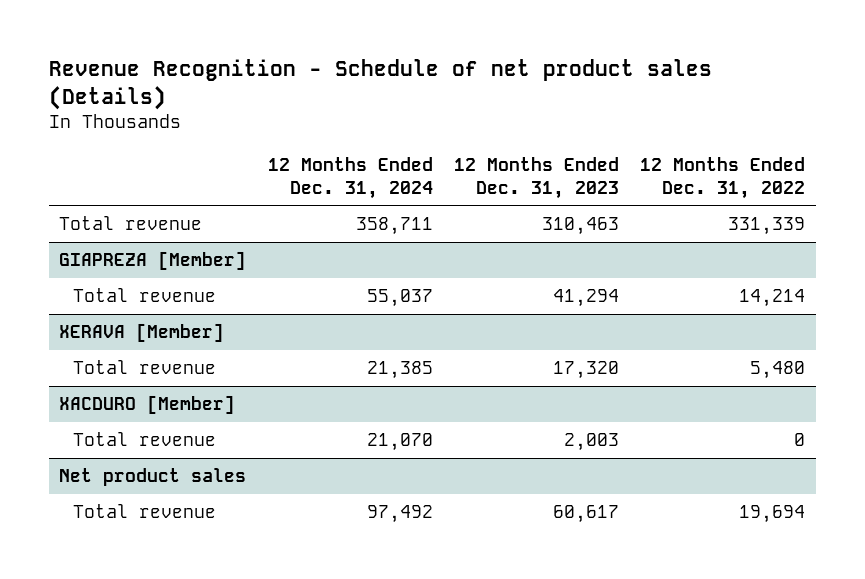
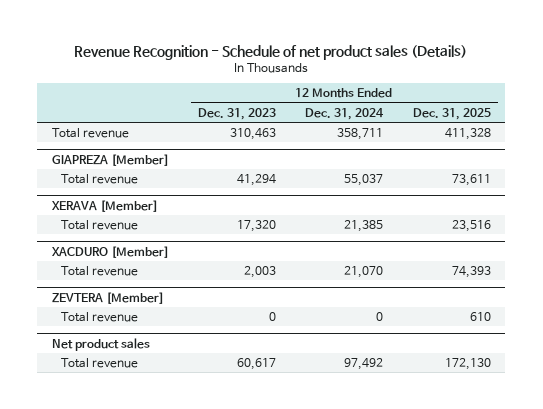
- | 12 Months Ended Dec. 31, 2024 | 12 Months Ended Dec. 31, 2023 | 12 Months Ended Dec. 31, 2022
+ | 12 Months Ended Dec. 31, 2023 | 12 Months Ended Dec. 31, 2024 | 12 Months Ended Dec. 31, 2025
+ ZEVTERA [Member]
+ Total revenue | 0 | 0 | 610

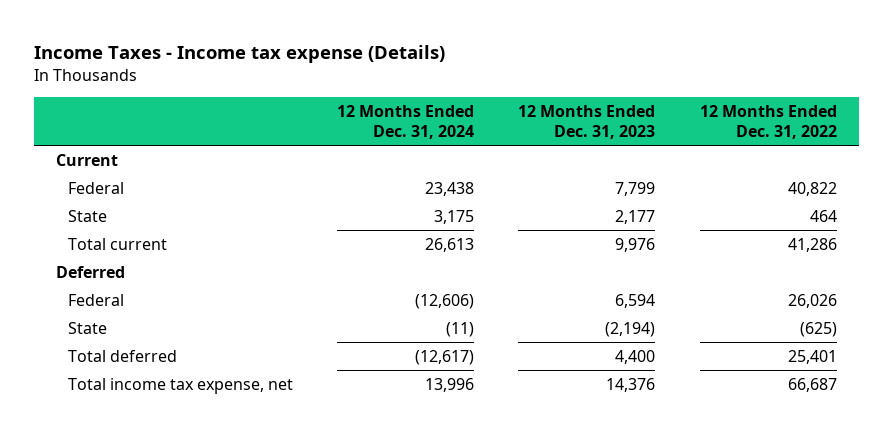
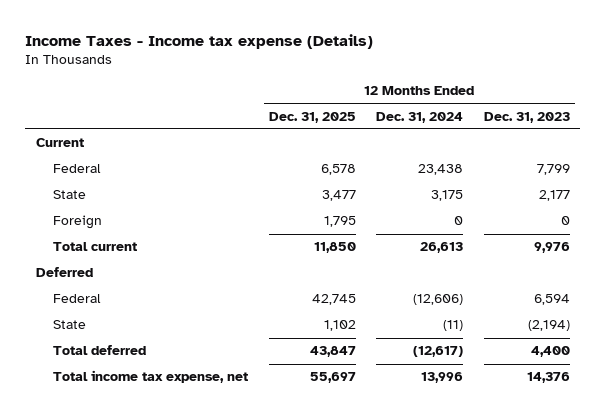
- | 12 Months Ended Dec. 31, 2024 | 12 Months Ended Dec. 31, 2023 | 12 Months Ended Dec. 31, 2022
+ | 12 Months Ended Dec. 31, 2025 | 12 Months Ended Dec. 31, 2024 | 12 Months Ended Dec. 31, 2023
+ Foreign | 1,795 | 0 | 0

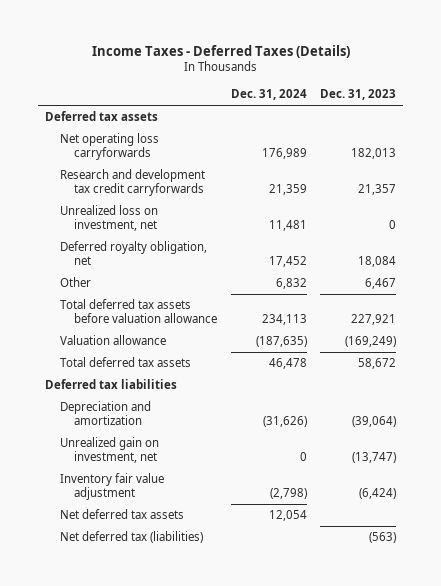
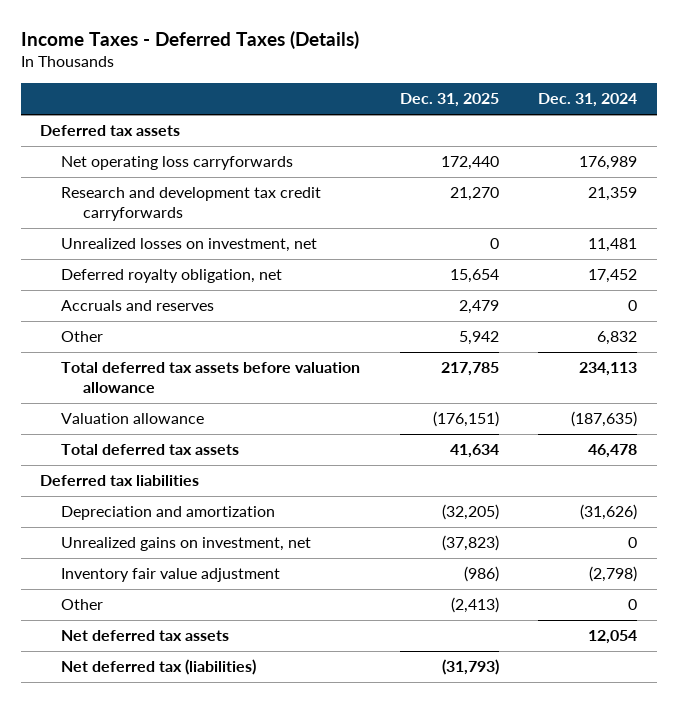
- | Dec. 31, 2024 | Dec. 31, 2023
+ | Dec. 31, 2025 | Dec. 31, 2024
- Unrealized loss on investment, net | 11,481 | 0
+ Unrealized losses on investment, net | 0 | 11,481
+ Accruals and reserves | 2,479 | 0
- Unrealized gain on investment, net | 0 | (13,747)
+ Unrealized gains on investment, net | (37,823) | 0
+ Other | (2,413) | 0

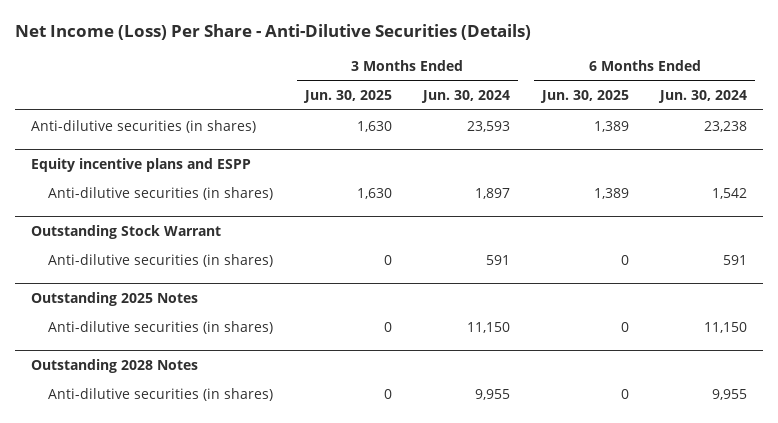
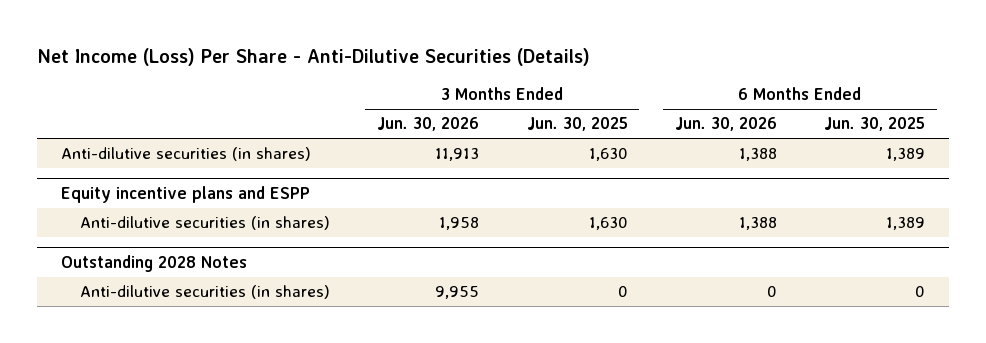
- | 3 Months Ended Jun. 30, 2025 | 3 Months Ended Jun. 30, 2024 | 6 Months Ended Jun. 30, 2025 | 6 Months Ended Jun. 30, 2024
+ | 3 Months Ended Jun. 30, 2026 | 3 Months Ended Jun. 30, 2025 | 6 Months Ended Jun. 30, 2026 | 6 Months Ended Jun. 30, 2025
- Outstanding Stock Warrant
- Anti-dilutive securities (in shares) | 0 | 591 | 0 | 591
- Outstanding 2025 Notes
- Anti-dilutive securities (in shares) | 0 | 11,150 | 0 | 11,150

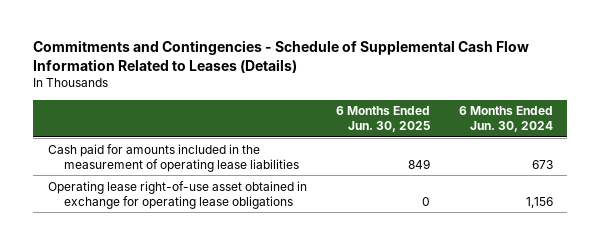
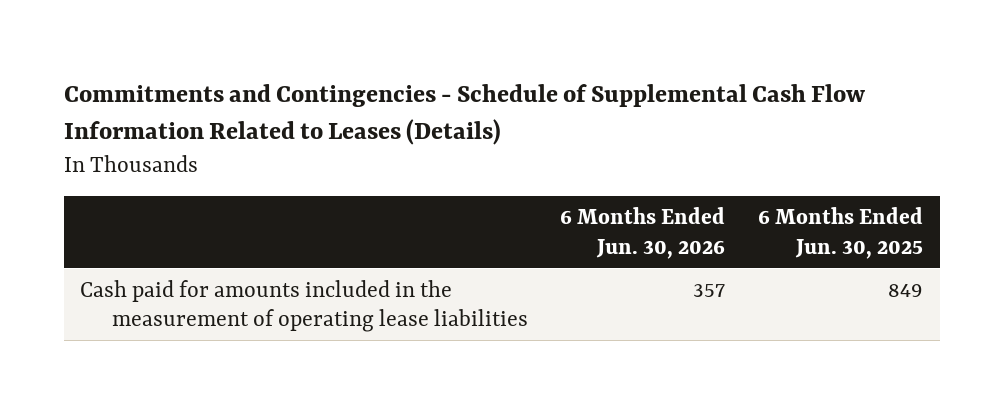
- | 6 Months Ended Jun. 30, 2025 | 6 Months Ended Jun. 30, 2024
+ | 6 Months Ended Jun. 30, 2026 | 6 Months Ended Jun. 30, 2025
- Operating lease right-of-use asset obtained in exchange for operating lease obligations | 0 | 1,156

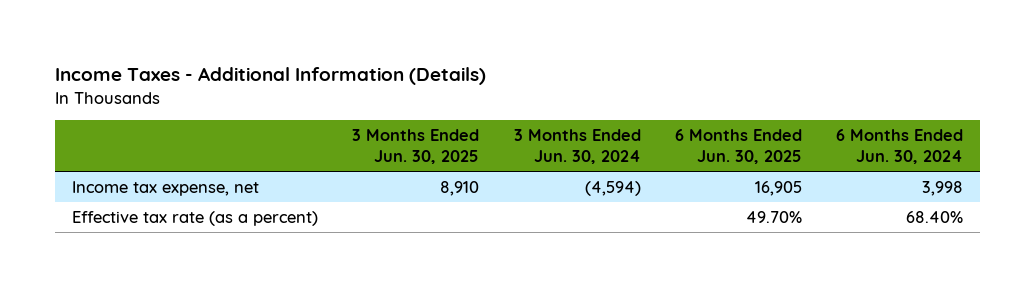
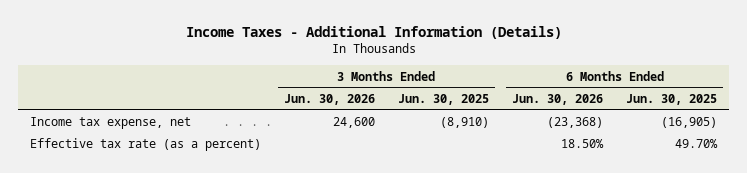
- | 3 Months Ended Jun. 30, 2025 | 3 Months Ended Jun. 30, 2024 | 6 Months Ended Jun. 30, 2025 | 6 Months Ended Jun. 30, 2024
+ | 3 Months Ended Jun. 30, 2026 | 3 Months Ended Jun. 30, 2025 | 6 Months Ended Jun. 30, 2026 | 6 Months Ended Jun. 30, 2025
- Income tax expense, net | 8,910 | (4,594) | 16,905 | 3,998
+ Income tax expense, net | 24,600 | (8,910) | (23,368) | (16,905)

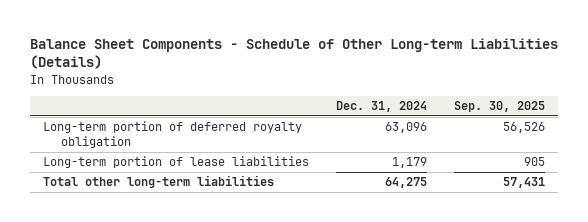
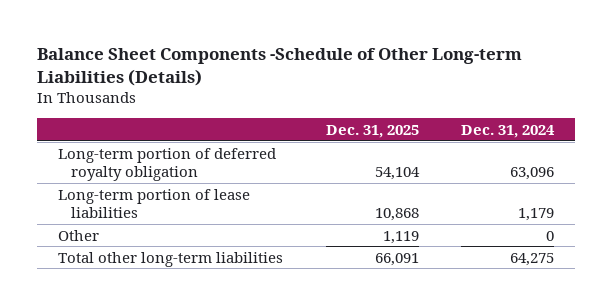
- Balance Sheet Components - Schedule of Other Long-term Liabilities (Details)
+ Balance Sheet Components -Schedule of Other Long-term Liabilities (Details)
- | Dec. 31, 2024 | Sep. 30, 2025
+ | Dec. 31, 2025 | Dec. 31, 2024
+ Other | 1,119 | 0

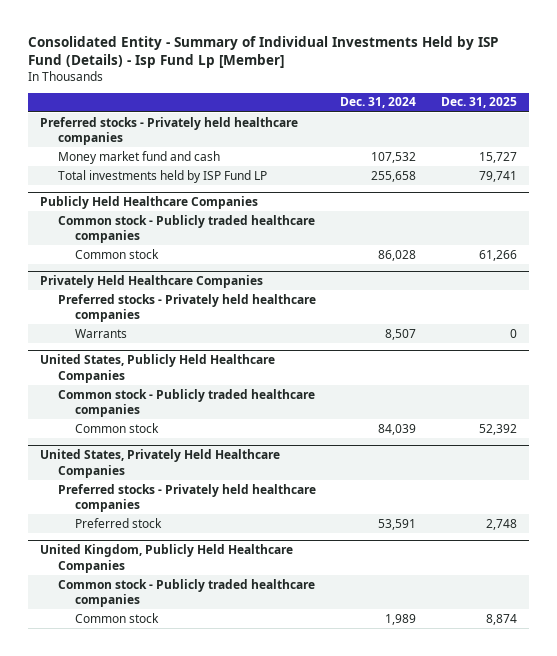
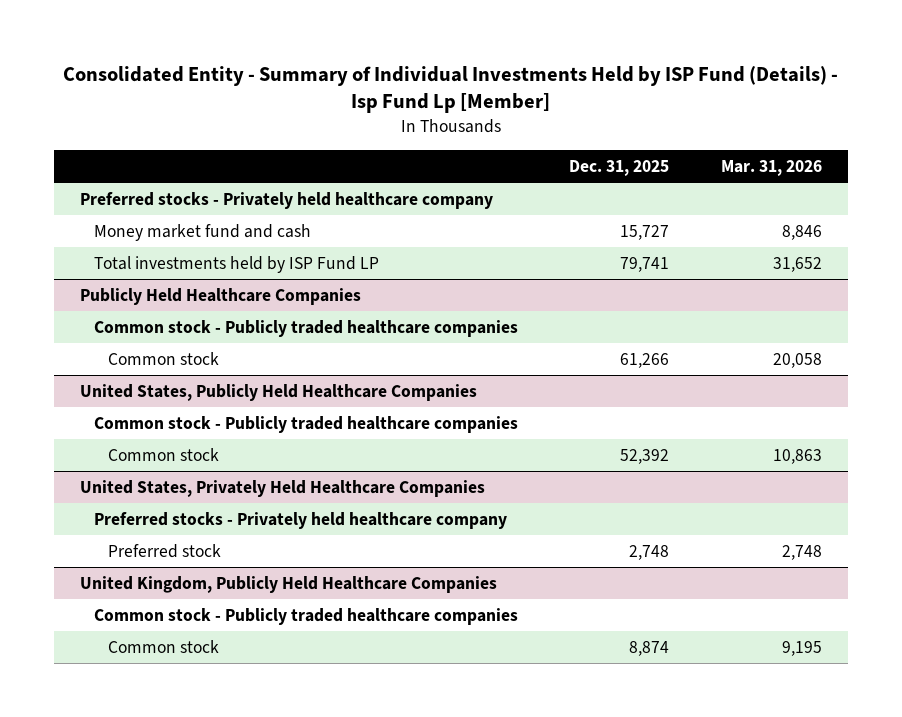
- | Dec. 31, 2024 | Dec. 31, 2025
+ | Dec. 31, 2025 | Mar. 31, 2026
- Preferred stocks - Privately held healthcare companies
+ Preferred stocks - Privately held healthcare company
- Privately Held Healthcare Companies
- Preferred stocks - Privately held healthcare companies
- Warrants | 8,507 | 0
@ United States, Privately Held Healthcare Companies
- Preferred stocks - Privately held healthcare companies
+ Preferred stocks - Privately held healthcare company

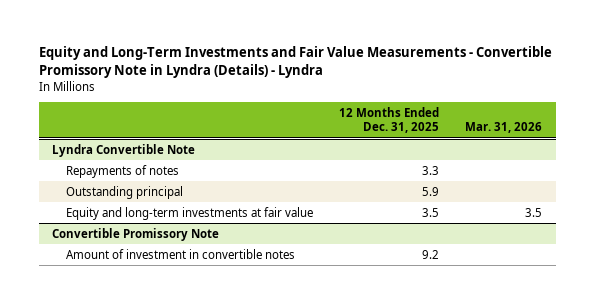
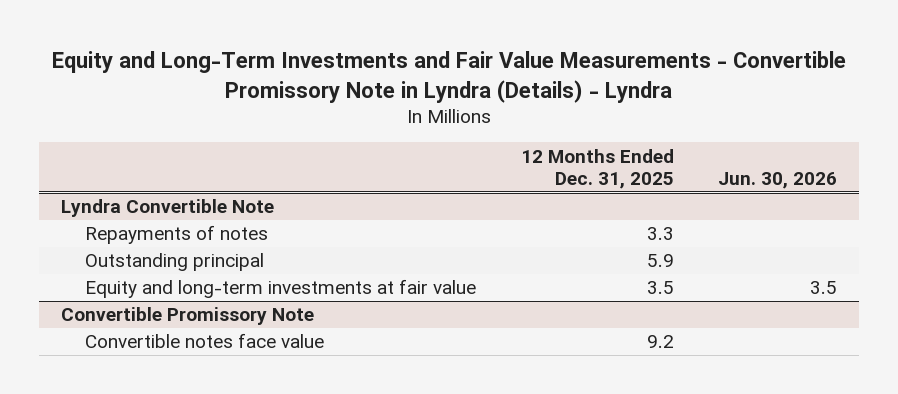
- | 12 Months Ended Dec. 31, 2025 | Mar. 31, 2026
+ | 12 Months Ended Dec. 31, 2025 | Jun. 30, 2026
@ Convertible Promissory Note
- Amount of investment in convertible notes | 9.2 |
+ Convertible notes face value | 9.2 |

